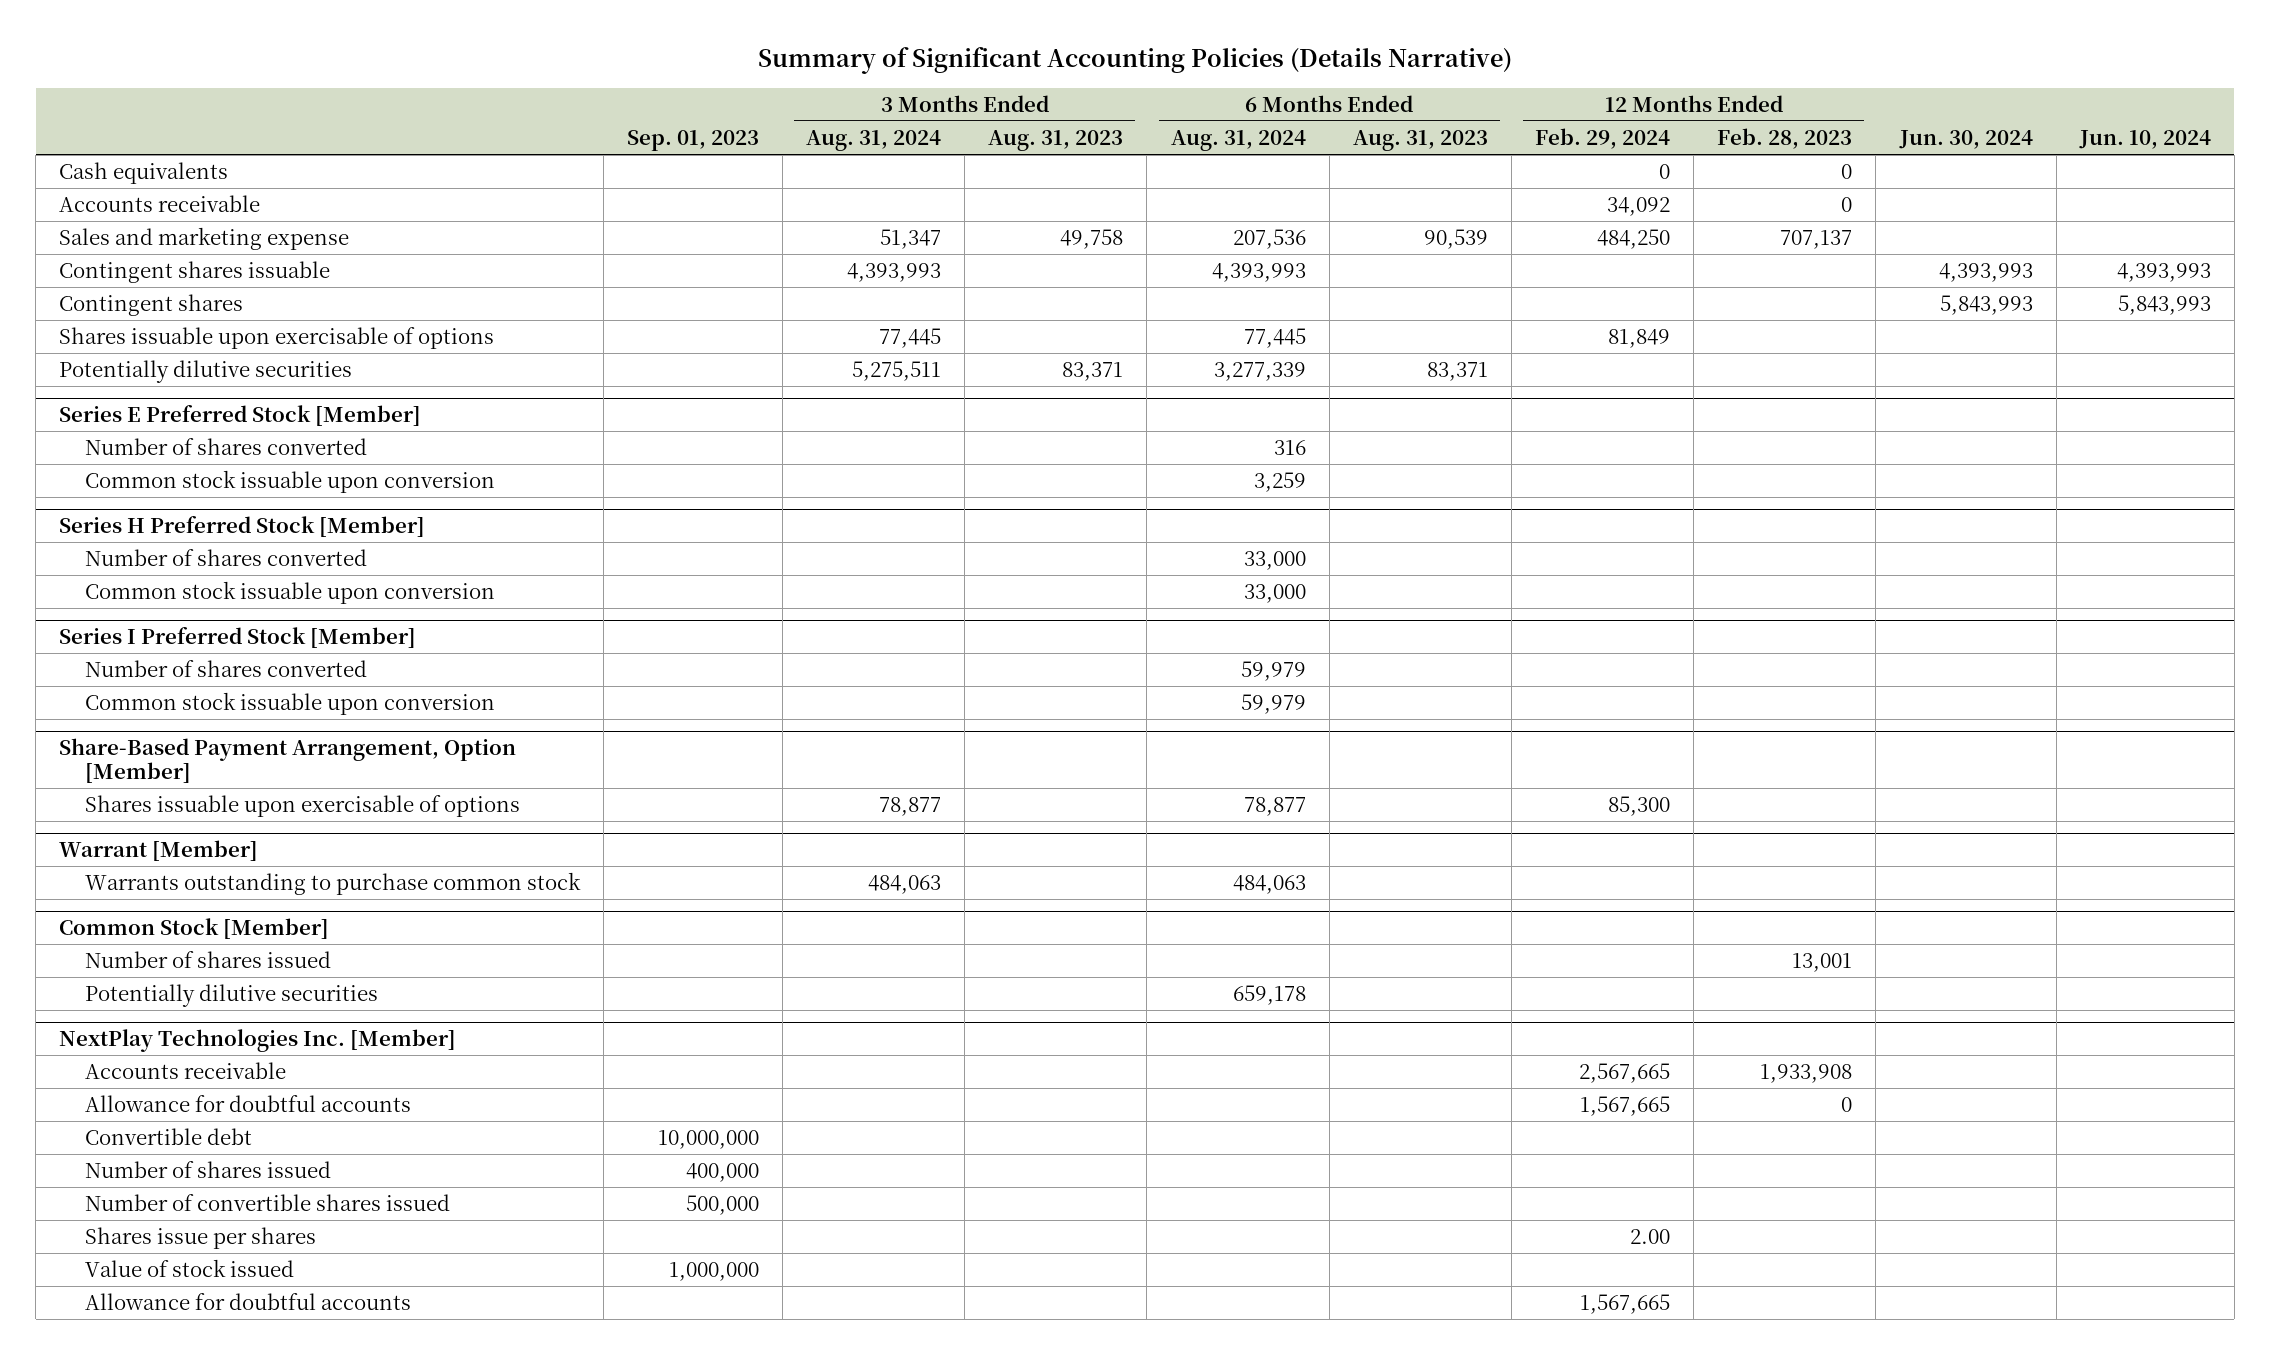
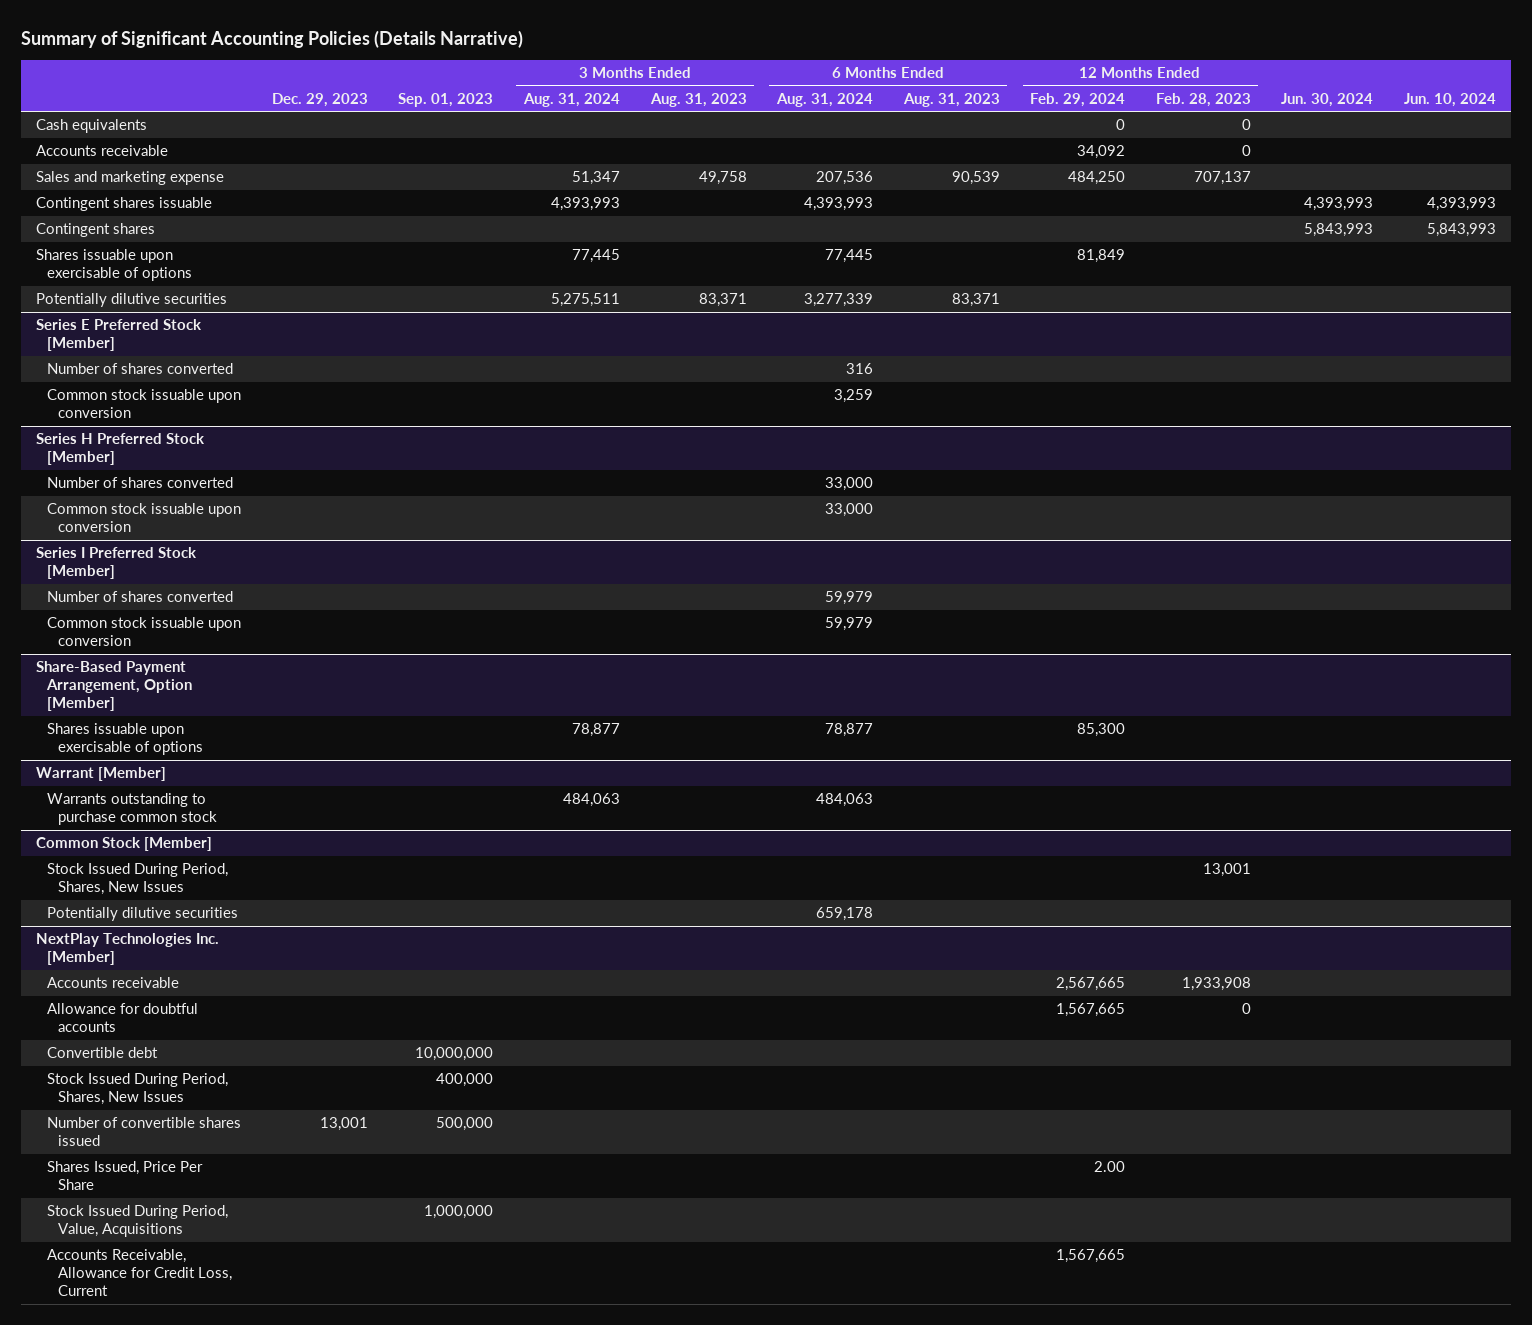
- | Sep. 01, 2023 | 3 Months Ended Aug. 31, 2024 | 3 Months Ended Aug. 31, 2023 | 6 Months Ended Aug. 31, 2024 | 6 Months Ended Aug. 31, 2023 | 12 Months Ended Feb. 29, 2024 | 12 Months Ended Feb. 28, 2023 | Jun. 30, 2024 | Jun. 10, 2024
+ | Dec. 29, 2023 | Sep. 01, 2023 | 3 Months Ended Aug. 31, 2024 | 3 Months Ended Aug. 31, 2023 | 6 Months Ended Aug. 31, 2024 | 6 Months Ended Aug. 31, 2023 | 12 Months Ended Feb. 29, 2024 | 12 Months Ended Feb. 28, 2023 | Jun. 30, 2024 | Jun. 10, 2024
@ Common Stock [Member]
- Number of shares issued | | | | | | | 13,001 | |
+ Stock Issued During Period, Shares, New Issues | | | | | | | | 13,001 | |
@ NextPlay Technologies Inc. [Member]
- Number of shares issued | 400,000 | | | | | | | |
+ Stock Issued During Period, Shares, New Issues | | 400,000 | | | | | | | |
- Shares issue per shares | | | | | | 2.00 | | |
- Value of stock issued | 1,000,000 | | | | | | | |
- Allowance for doubtful accounts | | | | | | 1,567,665 | | |
+ Shares Issued, Price Per Share | | | | | | | 2.00 | | |
+ Stock Issued During Period, Value, Acquisitions | | 1,000,000 | | | | | | | |
+ Accounts Receivable, Allowance for Credit Loss, Current | | | | | | | 1,567,665 | | |

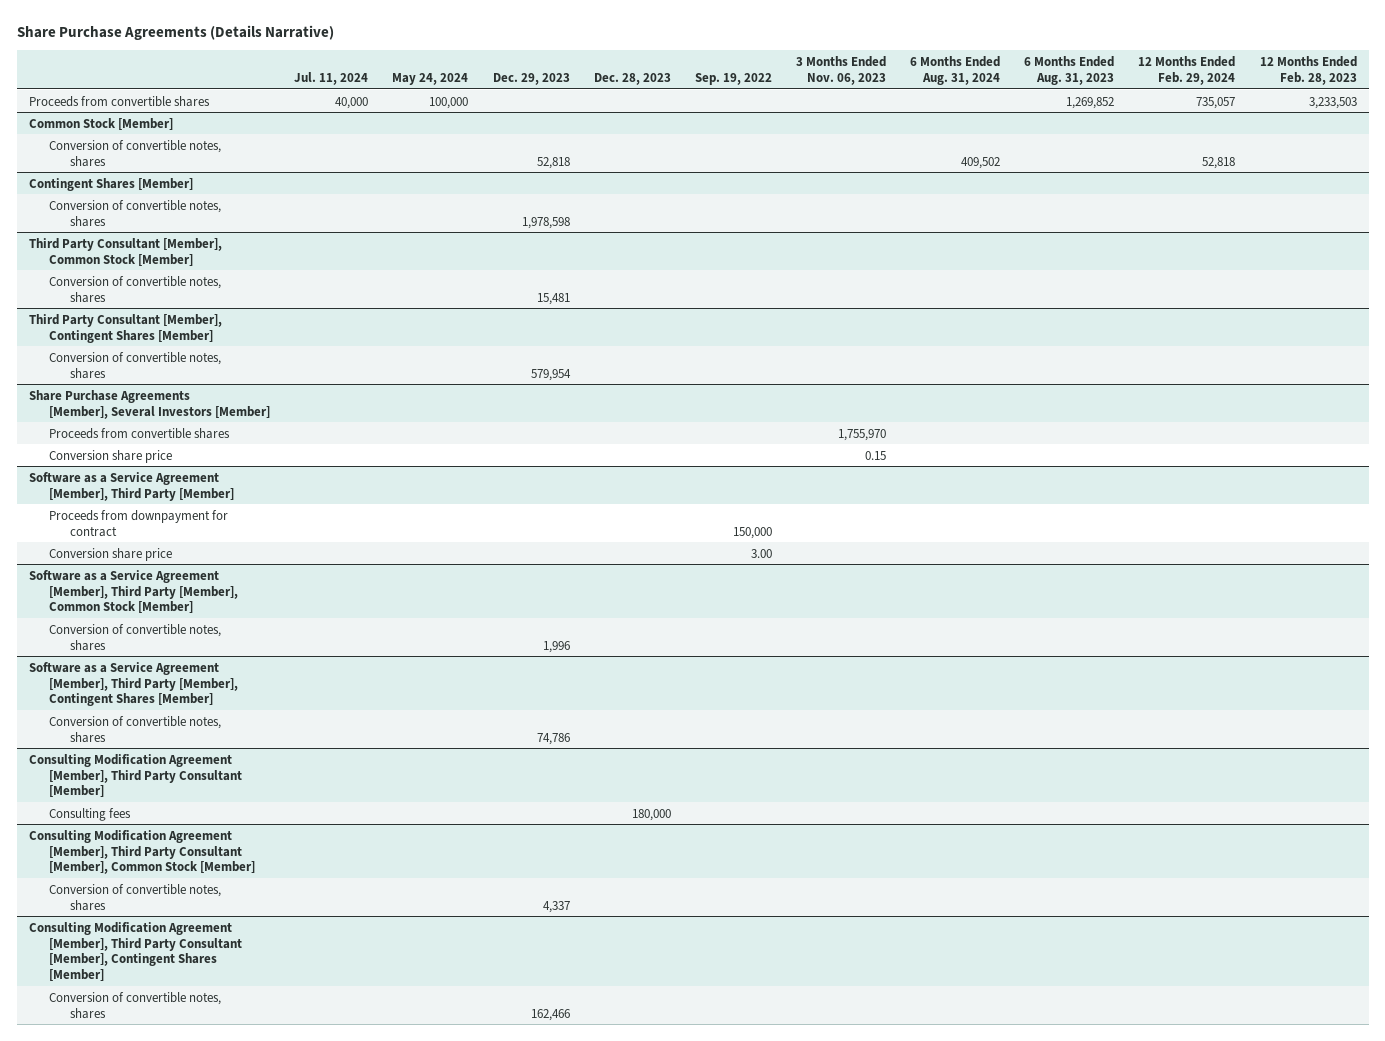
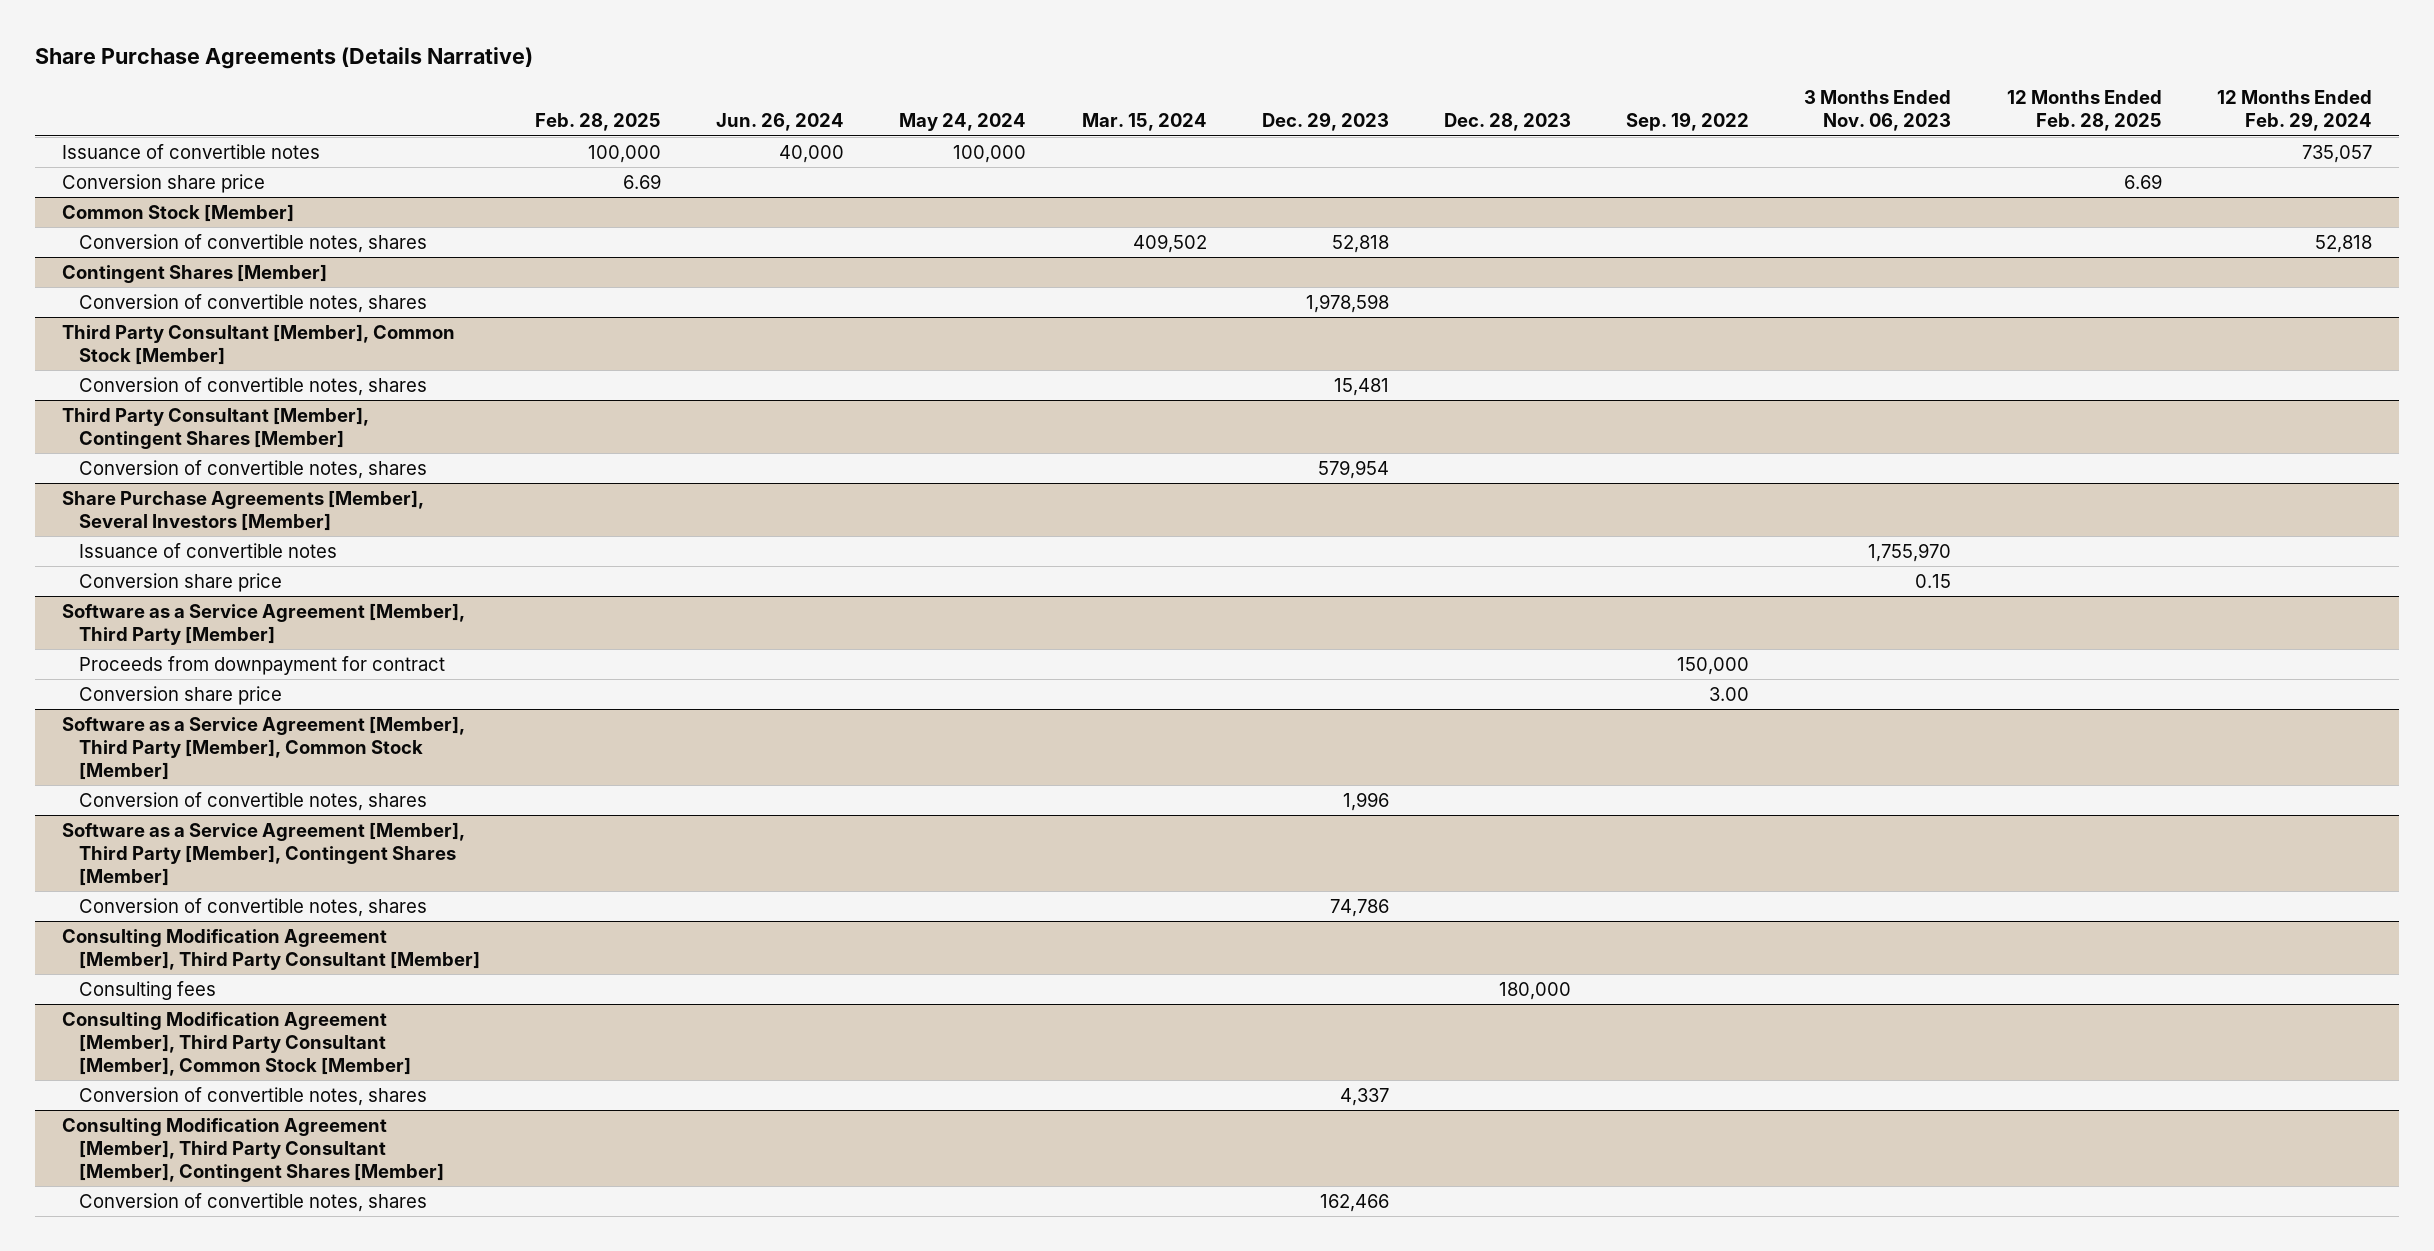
- | Jul. 11, 2024 | May 24, 2024 | Dec. 29, 2023 | Dec. 28, 2023 | Sep. 19, 2022 | 3 Months Ended Nov. 06, 2023 | 6 Months Ended Aug. 31, 2024 | 6 Months Ended Aug. 31, 2023 | 12 Months Ended Feb. 29, 2024 | 12 Months Ended Feb. 28, 2023
+ | Feb. 28, 2025 | Jun. 26, 2024 | May 24, 2024 | Mar. 15, 2024 | Dec. 29, 2023 | Dec. 28, 2023 | Sep. 19, 2022 | 3 Months Ended Nov. 06, 2023 | 12 Months Ended Feb. 28, 2025 | 12 Months Ended Feb. 29, 2024
- Proceeds from convertible shares | 40,000 | 100,000 | | | | | | 1,269,852 | 735,057 | 3,233,503
+ Issuance of convertible notes | 100,000 | 40,000 | 100,000 | | | | | | | 735,057
+ Conversion share price | 6.69 | | | | | | | | 6.69 |
@ Share Purchase Agreements [Member], Several Investors [Member]
- Proceeds from convertible shares | | | | | | 1,755,970 | | | |
+ Issuance of convertible notes | | | | | | | | 1,755,970 | |

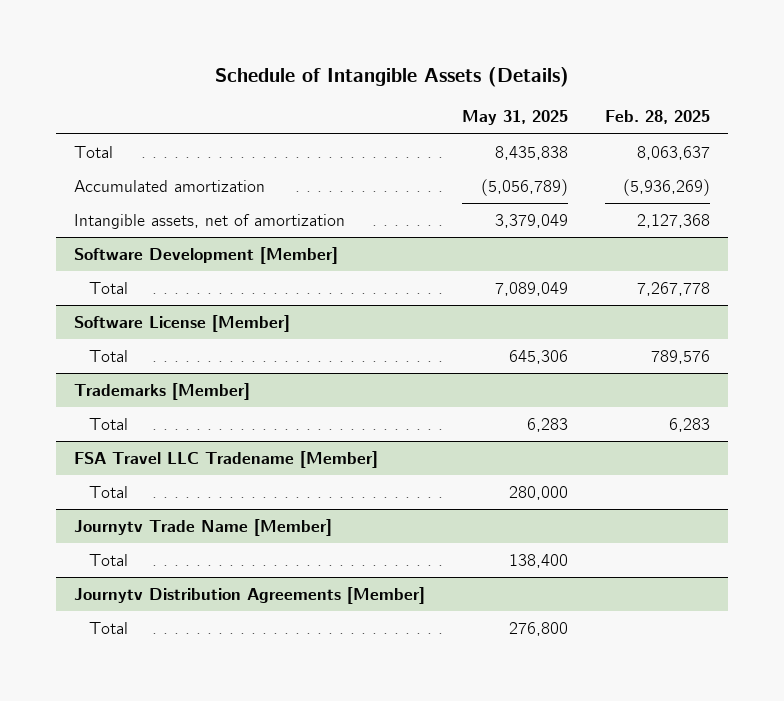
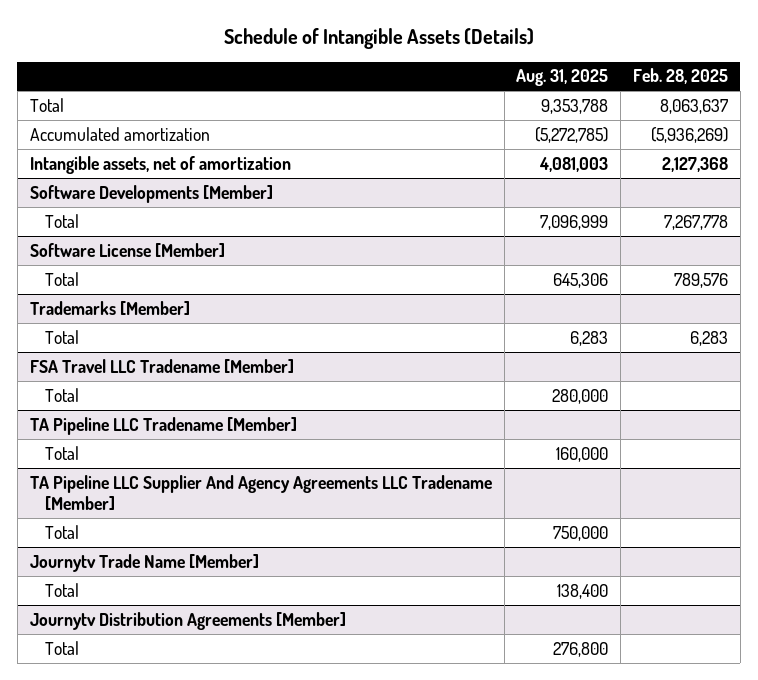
- | May 31, 2025 | Feb. 28, 2025
+ | Aug. 31, 2025 | Feb. 28, 2025
- Software Development [Member]
+ Software Developments [Member]
+ TA Pipeline LLC Tradename [Member]
+ Total | 160,000 |
+ TA Pipeline LLC Supplier And Agency Agreements LLC Tradename [Member]
+ Total | 750,000 |

